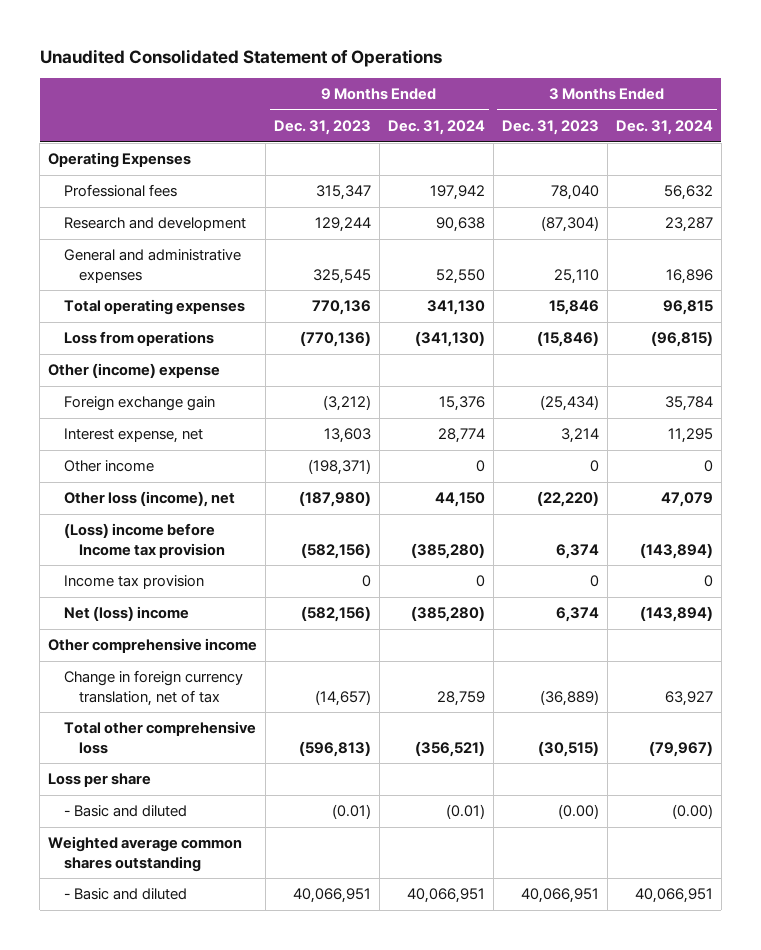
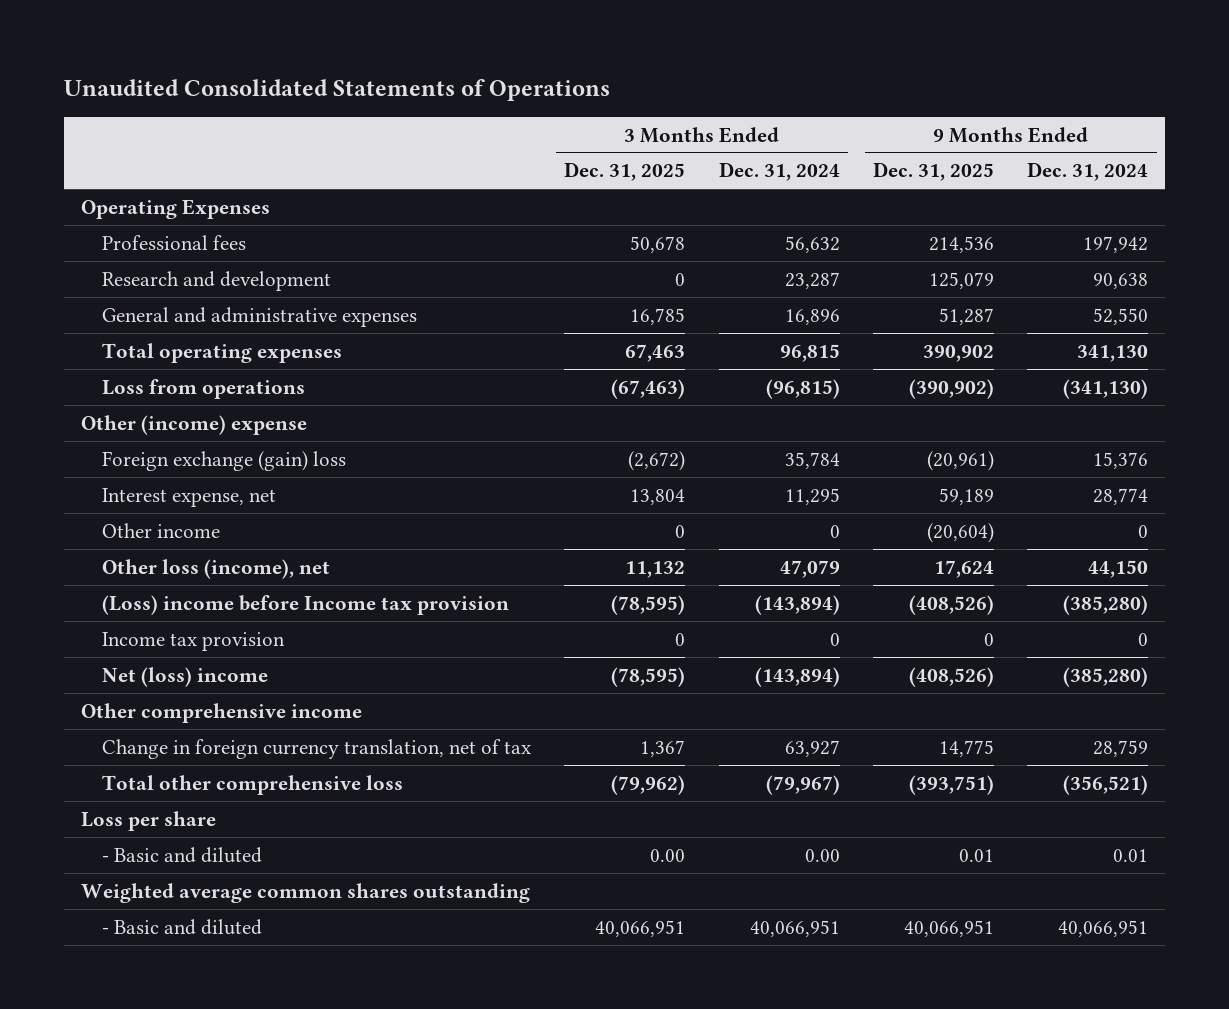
- Unaudited Consolidated Statement of Operations
+ Unaudited Consolidated Statements of Operations
- | 9 Months Ended Dec. 31, 2023 | 9 Months Ended Dec. 31, 2024 | 3 Months Ended Dec. 31, 2023 | 3 Months Ended Dec. 31, 2024
+ | 3 Months Ended Dec. 31, 2025 | 3 Months Ended Dec. 31, 2024 | 9 Months Ended Dec. 31, 2025 | 9 Months Ended Dec. 31, 2024
- Foreign exchange gain | (3,212) | 15,376 | (25,434) | 35,784
+ Foreign exchange (gain) loss | (2,672) | 35,784 | (20,961) | 15,376
- - Basic and diluted | (0.01) | (0.01) | (0.00) | (0.00)
+ - Basic and diluted | 0.00 | 0.00 | 0.01 | 0.01

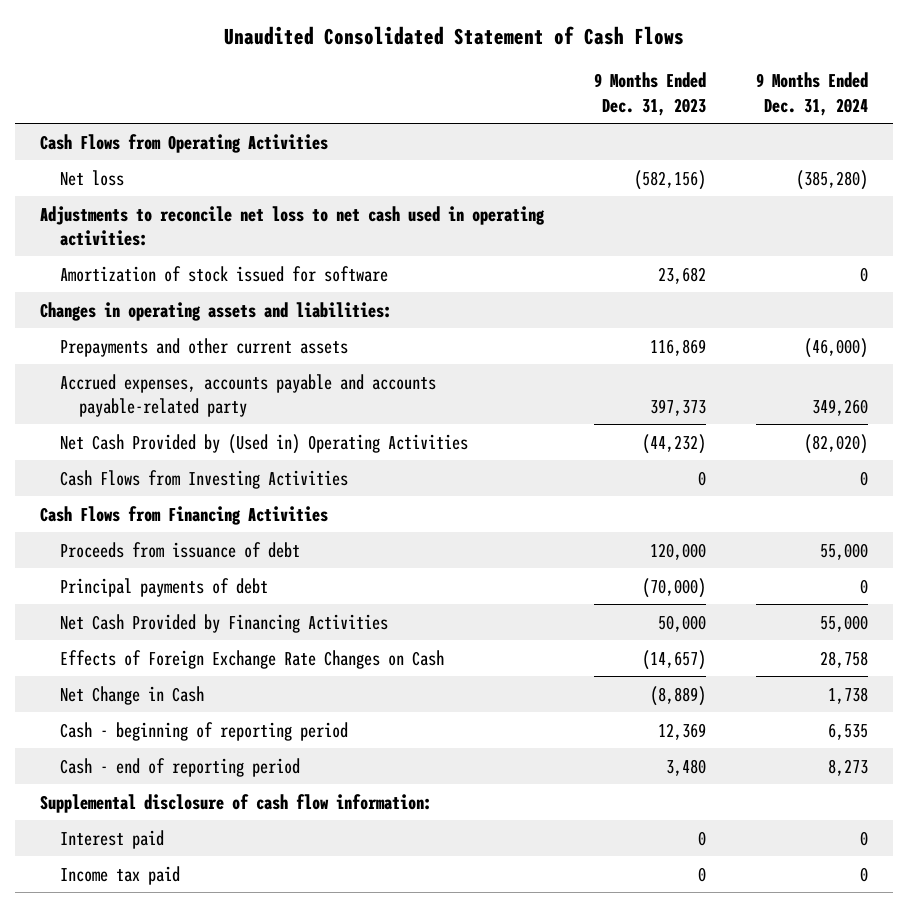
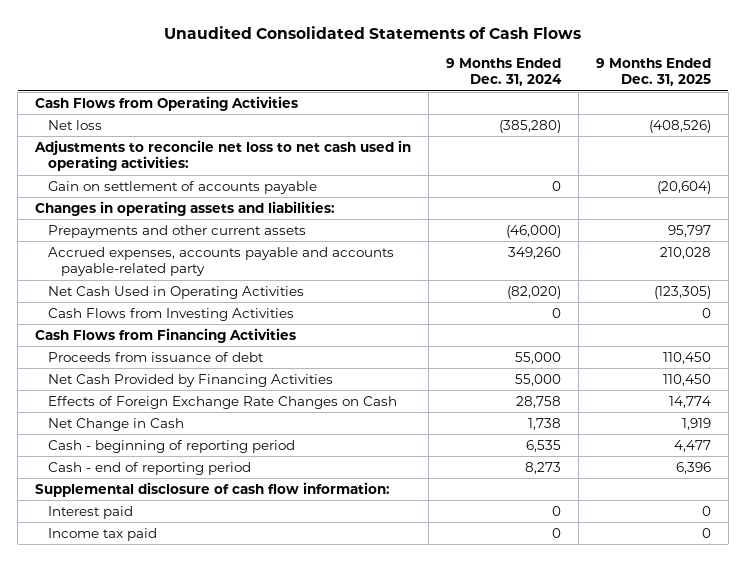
- Unaudited Consolidated Statement of Cash Flows
+ Unaudited Consolidated Statements of Cash Flows
- | 9 Months Ended Dec. 31, 2023 | 9 Months Ended Dec. 31, 2024
+ | 9 Months Ended Dec. 31, 2024 | 9 Months Ended Dec. 31, 2025
- Amortization of stock issued for software | 23,682 | 0
+ Gain on settlement of accounts payable | 0 | (20,604)
- Net Cash Provided by (Used in) Operating Activities | (44,232) | (82,020)
+ Net Cash Used in Operating Activities | (82,020) | (123,305)
- Principal payments of debt | (70,000) | 0

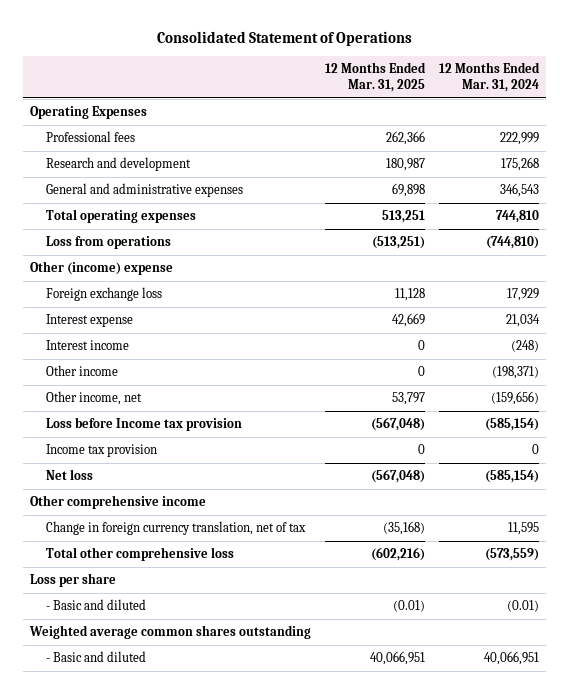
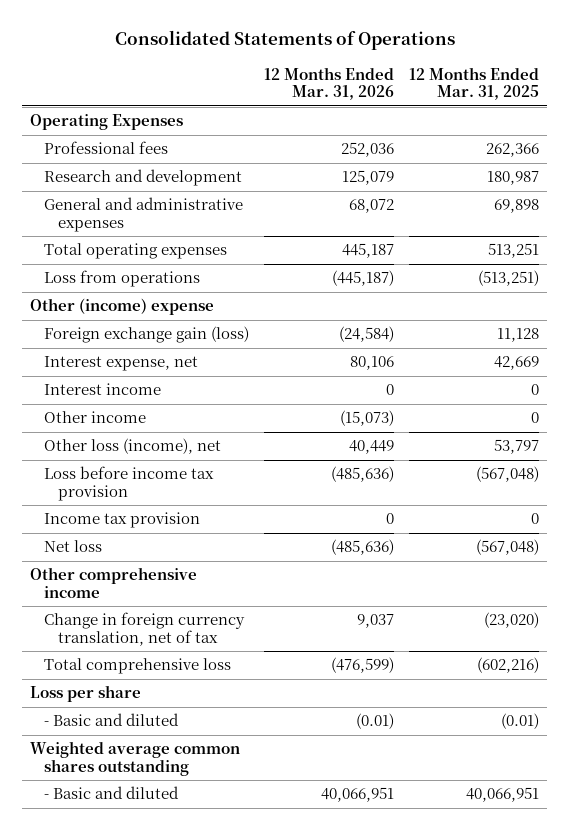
- Consolidated Statement of Operations
+ Consolidated Statements of Operations
- | 12 Months Ended Mar. 31, 2025 | 12 Months Ended Mar. 31, 2024
+ | 12 Months Ended Mar. 31, 2026 | 12 Months Ended Mar. 31, 2025
- Foreign exchange loss | 11,128 | 17,929
- Interest expense | 42,669 | 21,034
+ Foreign exchange gain (loss) | (24,584) | 11,128
+ Interest expense, net | 80,106 | 42,669
- Other income, net | 53,797 | (159,656)
- Loss before Income tax provision | (567,048) | (585,154)
+ Other loss (income), net | 40,449 | 53,797
+ Loss before income tax provision | (485,636) | (567,048)
- Change in foreign currency translation, net of tax | (35,168) | 11,595
- Total other comprehensive loss | (602,216) | (573,559)
+ Change in foreign currency translation, net of tax | 9,037 | (23,020)
+ Total comprehensive loss | (476,599) | (602,216)

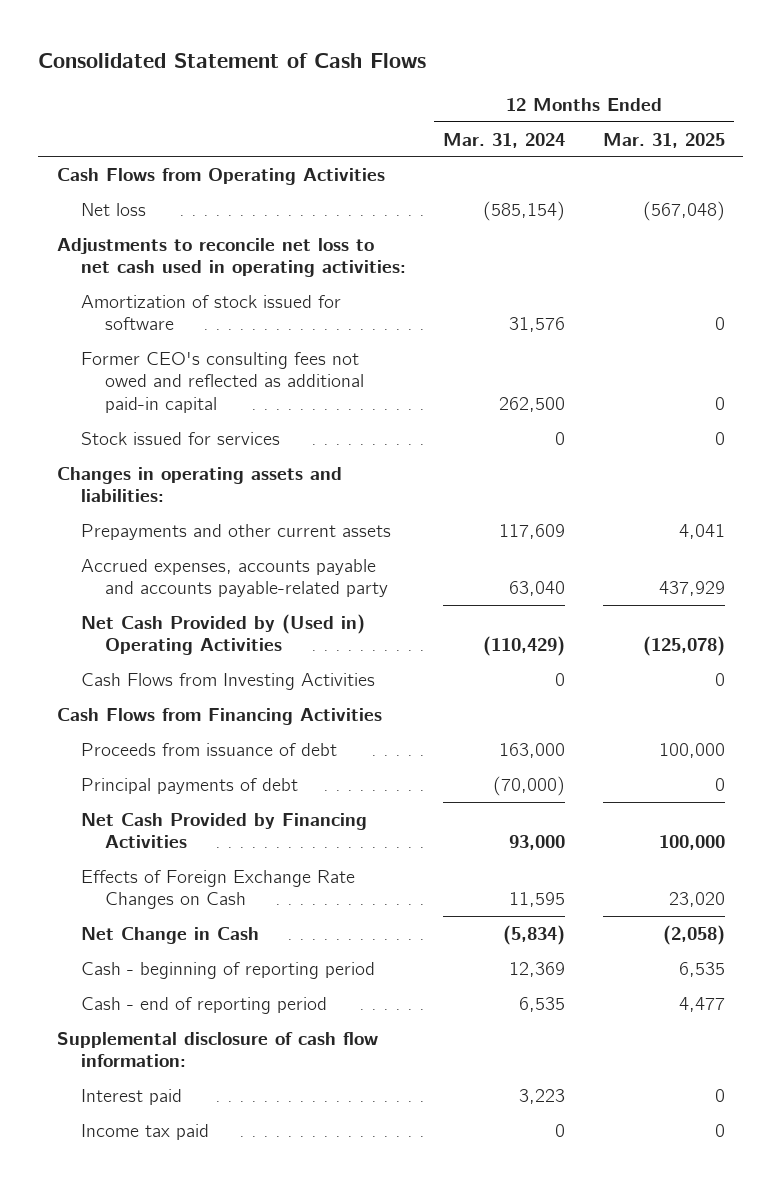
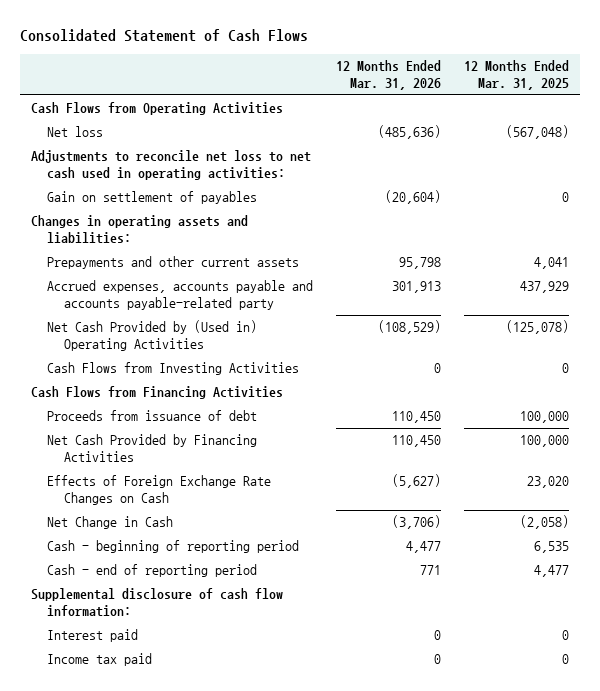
- | 12 Months Ended Mar. 31, 2024 | 12 Months Ended Mar. 31, 2025
+ | 12 Months Ended Mar. 31, 2026 | 12 Months Ended Mar. 31, 2025
- Amortization of stock issued for software | 31,576 | 0
- Former CEO's consulting fees not owed and reflected as additional paid-in capital | 262,500 | 0
- Stock issued for services | 0 | 0
+ Gain on settlement of payables | (20,604) | 0
- Principal payments of debt | (70,000) | 0

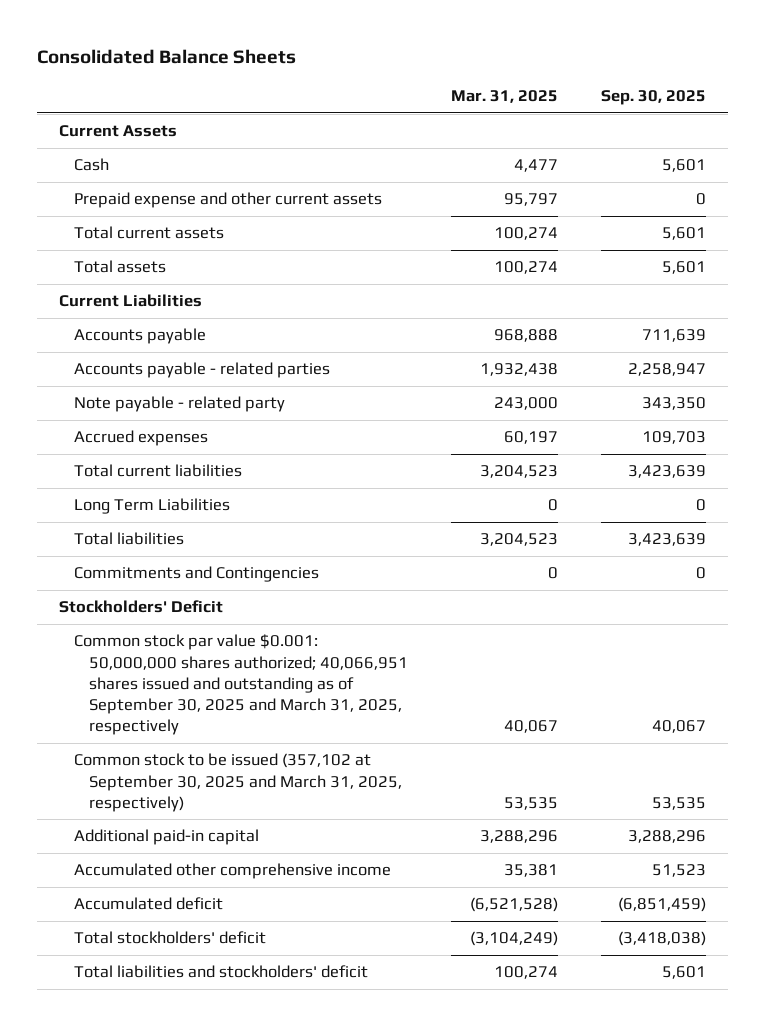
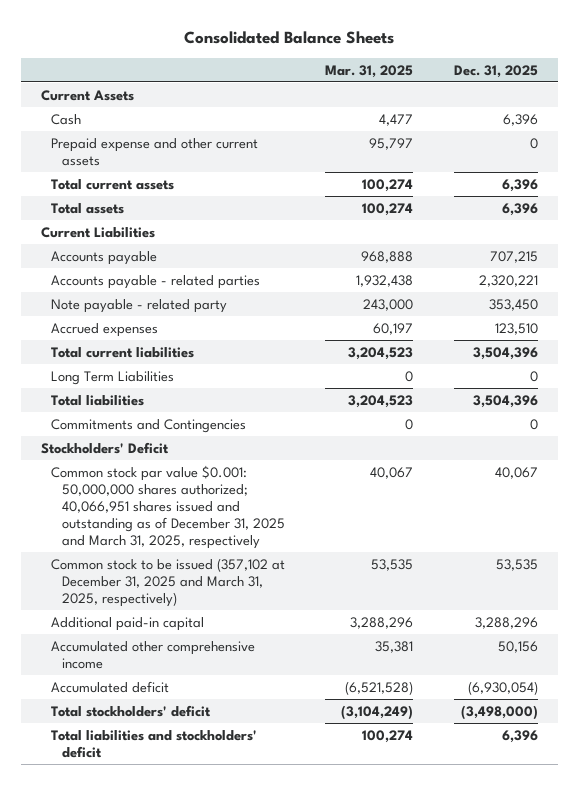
- | Mar. 31, 2025 | Sep. 30, 2025
+ | Mar. 31, 2025 | Dec. 31, 2025
- Common stock par value $0.001: 50,000,000 shares authorized; 40,066,951 shares issued and outstanding as of September 30, 2025 and March 31, 2025, respectively | 40,067 | 40,067
- Common stock to be issued (357,102 at September 30, 2025 and March 31, 2025, respectively) | 53,535 | 53,535
+ Common stock par value $0.001: 50,000,000 shares authorized; 40,066,951 shares issued and outstanding as of December 31, 2025 and March 31, 2025, respectively | 40,067 | 40,067
+ Common stock to be issued (357,102 at December 31, 2025 and March 31, 2025, respectively) | 53,535 | 53,535

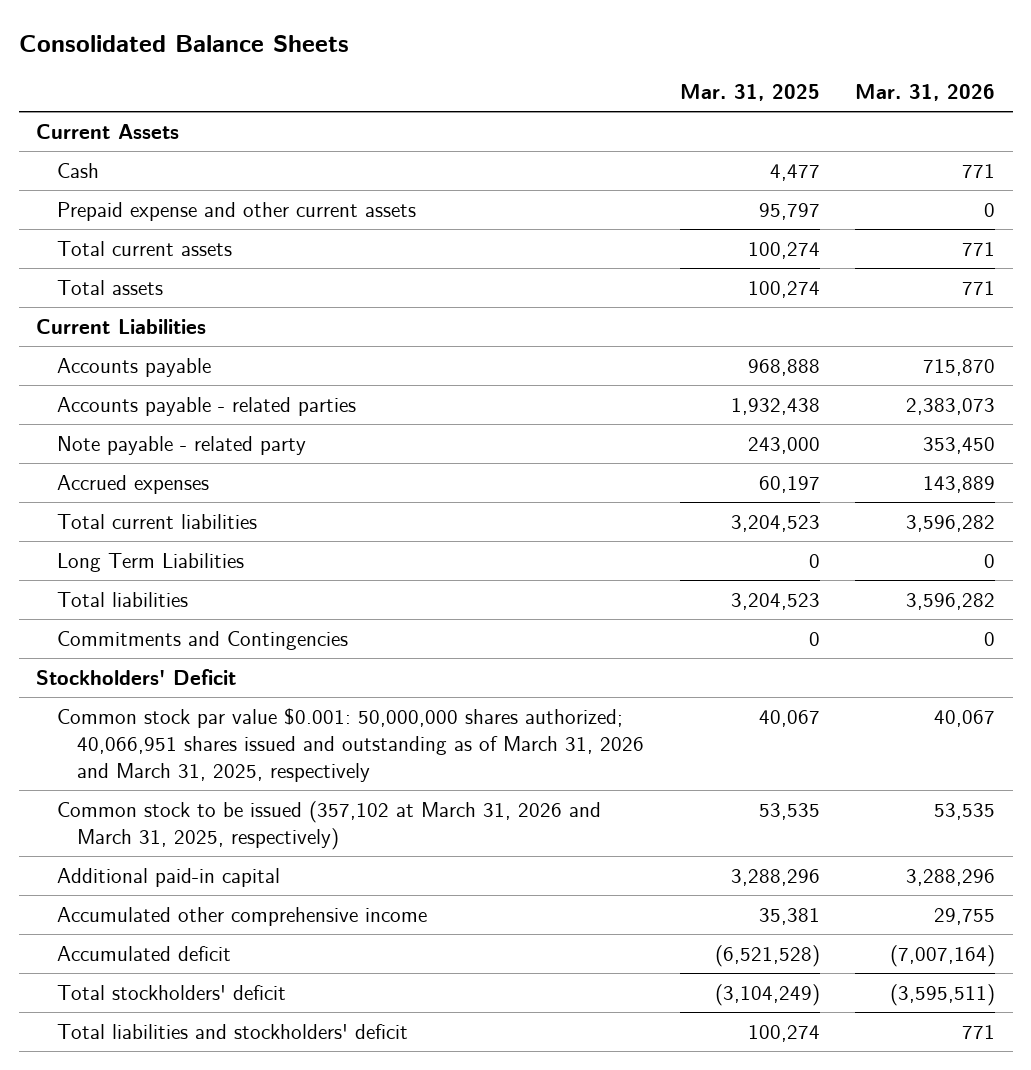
- | Mar. 31, 2025 | Dec. 31, 2025
+ | Mar. 31, 2025 | Mar. 31, 2026
- Common stock par value $0.001: 50,000,000 shares authorized; 40,066,951 shares issued and outstanding as of December 31, 2025 and March 31, 2025, respectively | 40,067 | 40,067
- Common stock to be issued (357,102 at December 31, 2025 and March 31, 2025, respectively) | 53,535 | 53,535
+ Common stock par value $0.001: 50,000,000 shares authorized; 40,066,951 shares issued and outstanding as of March 31, 2026 and March 31, 2025, respectively | 40,067 | 40,067
+ Common stock to be issued (357,102 at March 31, 2026 and March 31, 2025, respectively) | 53,535 | 53,535

